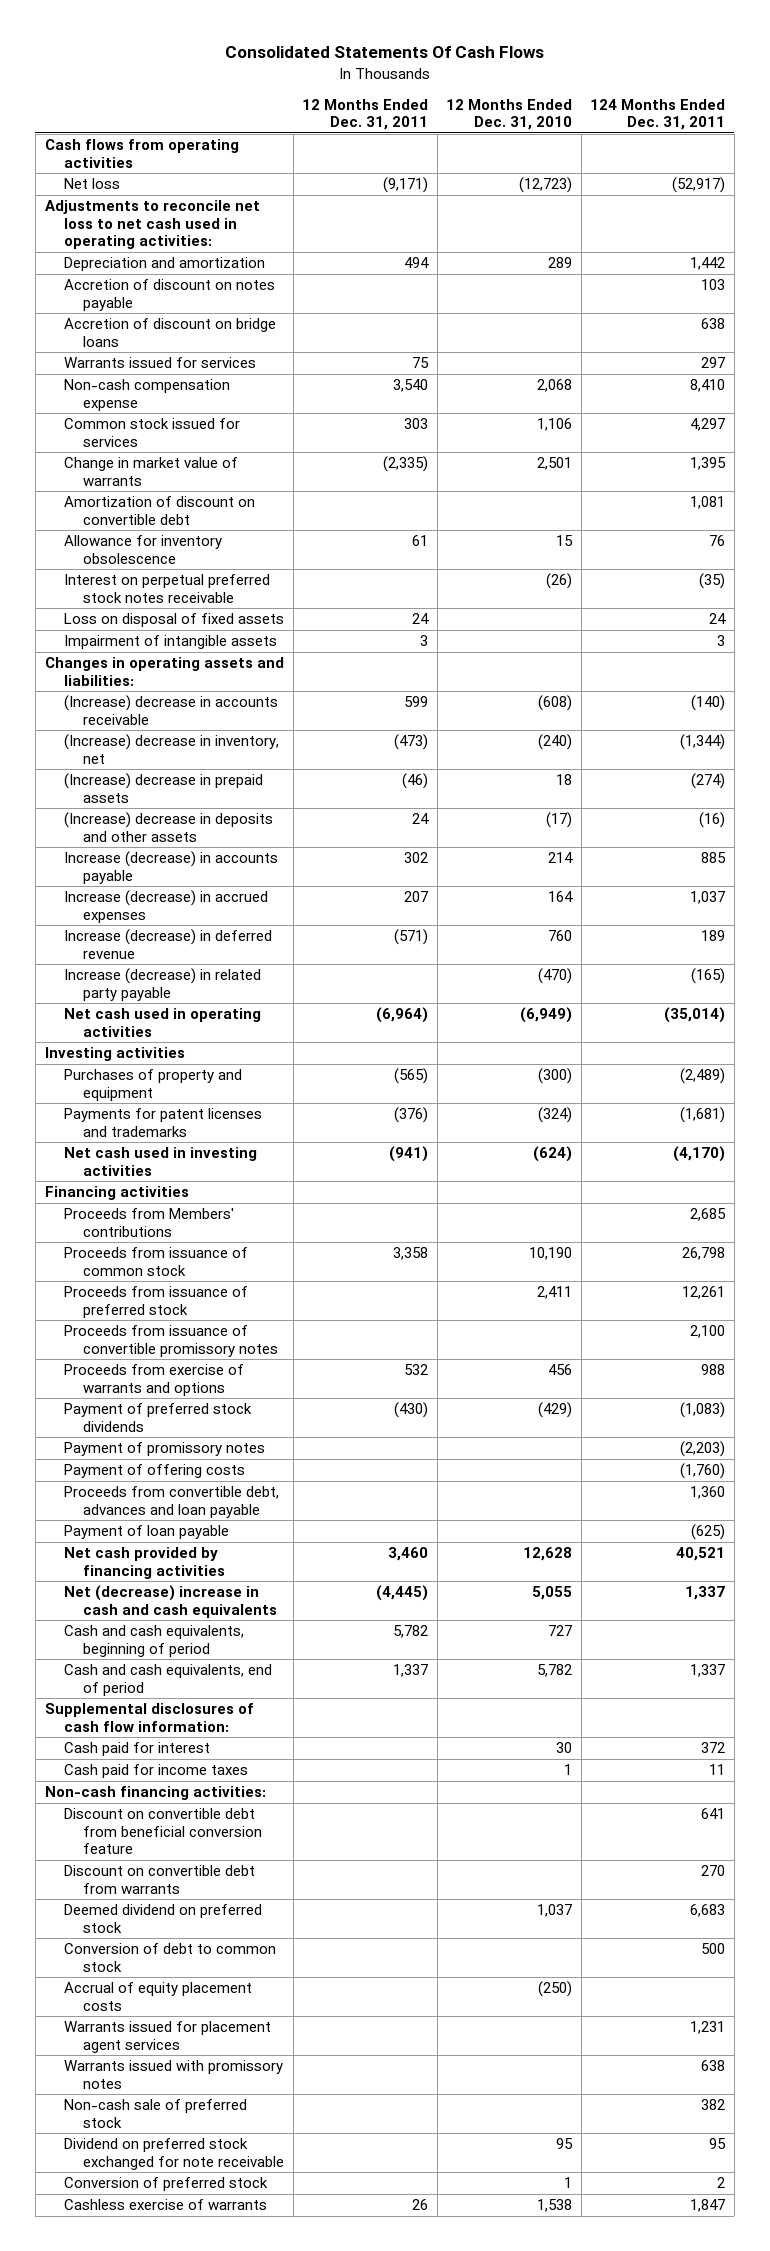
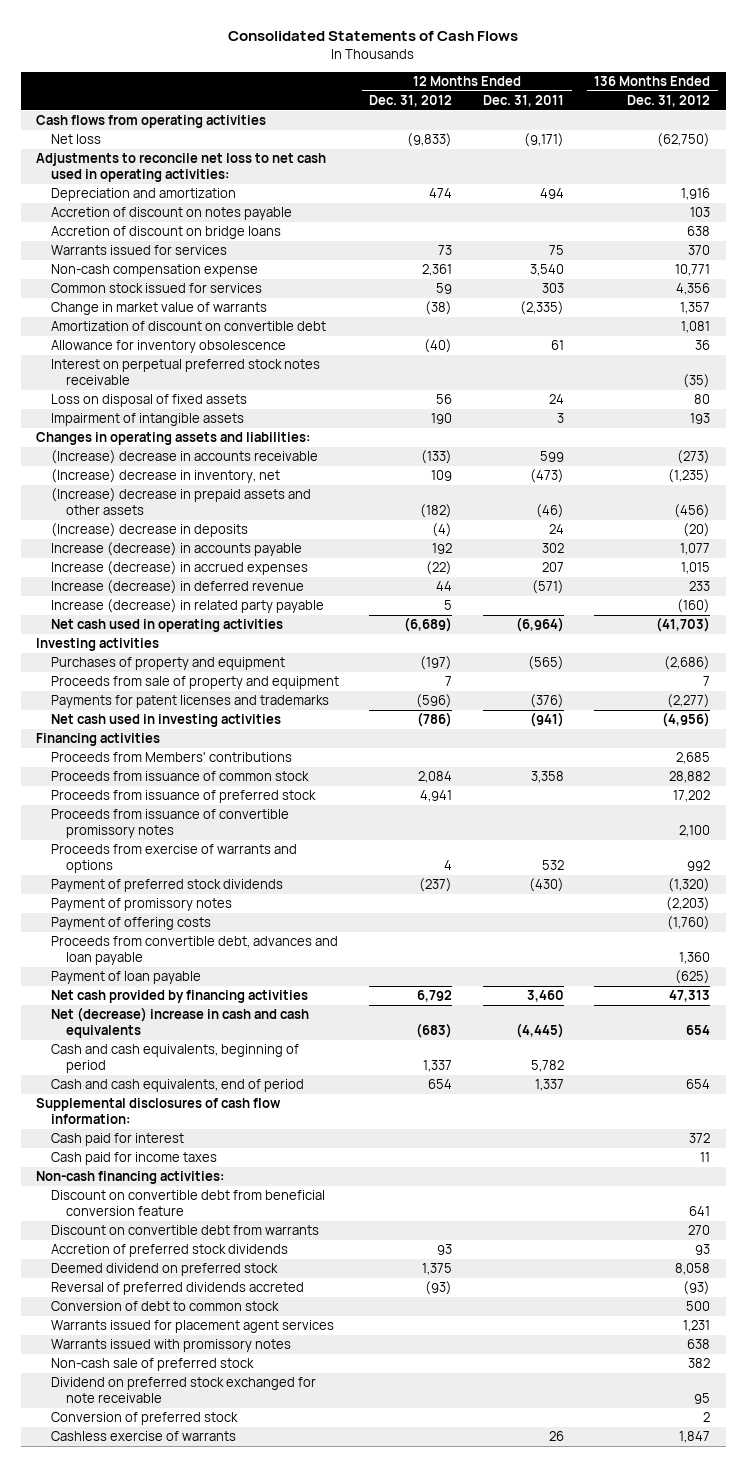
- Consolidated Statements Of Cash Flows
+ Consolidated Statements of Cash Flows
- | 12 Months Ended Dec. 31, 2011 | 12 Months Ended Dec. 31, 2010 | 124 Months Ended Dec. 31, 2011
+ | 12 Months Ended Dec. 31, 2012 | 12 Months Ended Dec. 31, 2011 | 136 Months Ended Dec. 31, 2012
- (Increase) decrease in prepaid assets | (46) | 18 | (274)
- (Increase) decrease in deposits and other assets | 24 | (17) | (16)
+ (Increase) decrease in prepaid assets and other assets | (182) | (46) | (456)
+ (Increase) decrease in deposits | (4) | 24 | (20)
+ Proceeds from sale of property and equipment | 7 | | 7
+ Accretion of preferred stock dividends | 93 | | 93
+ Reversal of preferred dividends accreted | (93) | | (93)
- Accrual of equity placement costs | | (250) |

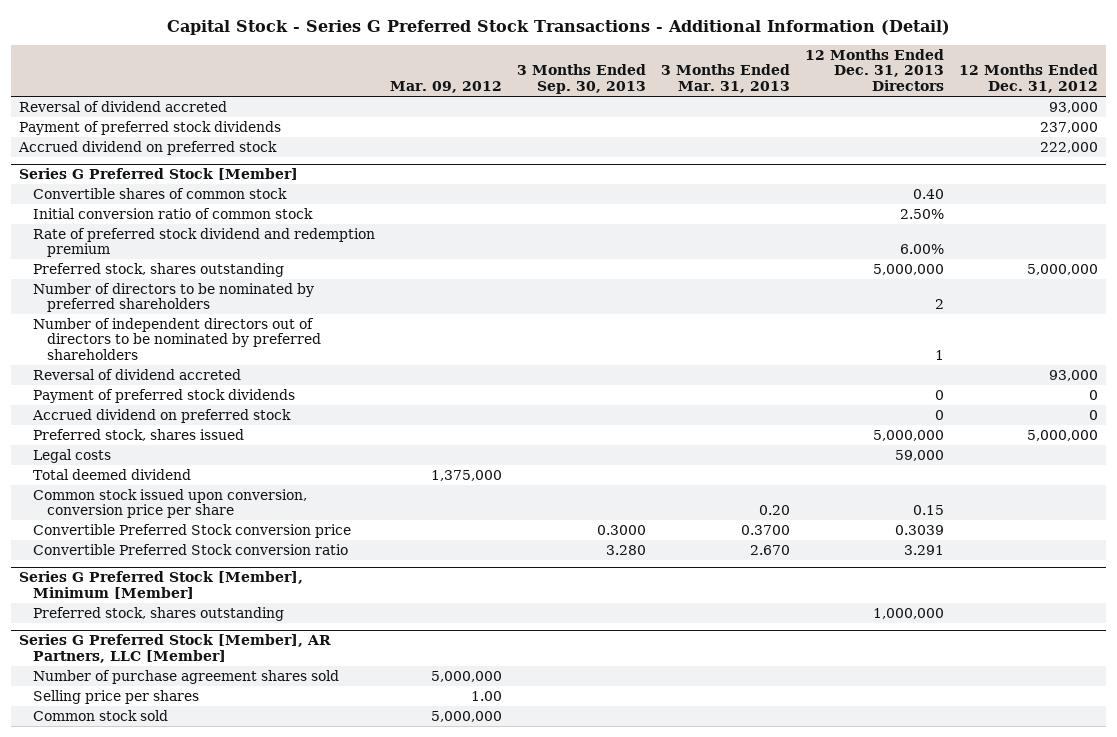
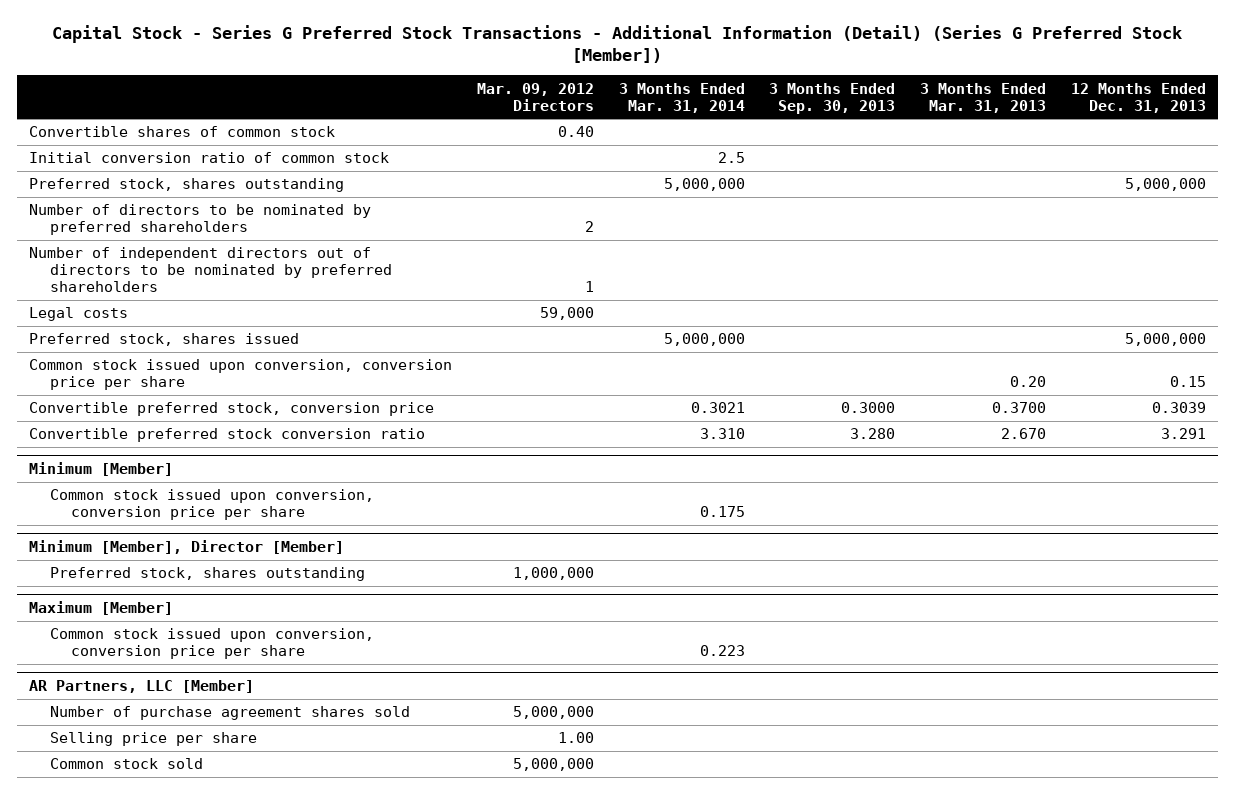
- Capital Stock - Series G Preferred Stock Transactions - Additional Information (Detail)
+ Capital Stock - Series G Preferred Stock Transactions - Additional Information (Detail) (Series G Preferred Stock [Member])
- | Mar. 09, 2012 | 3 Months Ended Sep. 30, 2013 | 3 Months Ended Mar. 31, 2013 | 12 Months Ended Dec. 31, 2013 Directors | 12 Months Ended Dec. 31, 2012
+ | Mar. 09, 2012 Directors | 3 Months Ended Mar. 31, 2014 | 3 Months Ended Sep. 30, 2013 | 3 Months Ended Mar. 31, 2013 | 12 Months Ended Dec. 31, 2013
- Reversal of dividend accreted | | | | | 93,000
- Payment of preferred stock dividends | | | | | 237,000
- Accrued dividend on preferred stock | | | | | 222,000
- Series G Preferred Stock [Member]
- Convertible shares of common stock | | | | 0.40 |
- Initial conversion ratio of common stock | | | | 2.50% |
- Rate of preferred stock dividend and redemption premium | | | | 6.00% |
- Preferred stock, shares outstanding | | | | 5,000,000 | 5,000,000
- Number of directors to be nominated by preferred shareholders | | | | 2 |
- Number of independent directors out of directors to be nominated by preferred shareholders | | | | 1 |
- Reversal of dividend accreted | | | | | 93,000
- Payment of preferred stock dividends | | | | 0 | 0
- Accrued dividend on preferred stock | | | | 0 | 0
- Preferred stock, shares issued | | | | 5,000,000 | 5,000,000
- Legal costs | | | | 59,000 |
- Total deemed dividend | 1,375,000 | | | |
- Common stock issued upon conversion, conversion price per share | | | 0.20 | 0.15 |
- Convertible Preferred Stock conversion price | | 0.3000 | 0.3700 | 0.3039 |
- Convertible Preferred Stock conversion ratio | | 3.280 | 2.670 | 3.291 |
- Series G Preferred Stock [Member], Minimum [Member]
- Preferred stock, shares outstanding | | | | 1,000,000 |
- Series G Preferred Stock [Member], AR Partners, LLC [Member]
+ Convertible shares of common stock | 0.40 | | | |
+ Initial conversion ratio of common stock | | 2.5 | | |
+ Preferred stock, shares outstanding | | 5,000,000 | | | 5,000,000
+ Number of directors to be nominated by preferred shareholders | 2 | | | |
+ Number of independent directors out of directors to be nominated by preferred shareholders | 1 | | | |
+ Legal costs | 59,000 | | | |
+ Preferred stock, shares issued | | 5,000,000 | | | 5,000,000
+ Common stock issued upon conversion, conversion price per share | | | | 0.20 | 0.15
+ Convertible preferred stock, conversion price | | 0.3021 | 0.3000 | 0.3700 | 0.3039
+ Convertible preferred stock conversion ratio | | 3.310 | 3.280 | 2.670 | 3.291
+ Minimum [Member]
+ Common stock issued upon conversion, conversion price per share | | 0.175 | | |
+ Minimum [Member], Director [Member]
+ Preferred stock, shares outstanding | 1,000,000 | | | |
+ Maximum [Member]
+ Common stock issued upon conversion, conversion price per share | | 0.223 | | |
+ AR Partners, LLC [Member]
- Selling price per shares | 1.00 | | | |
+ Selling price per share | 1.00 | | | |

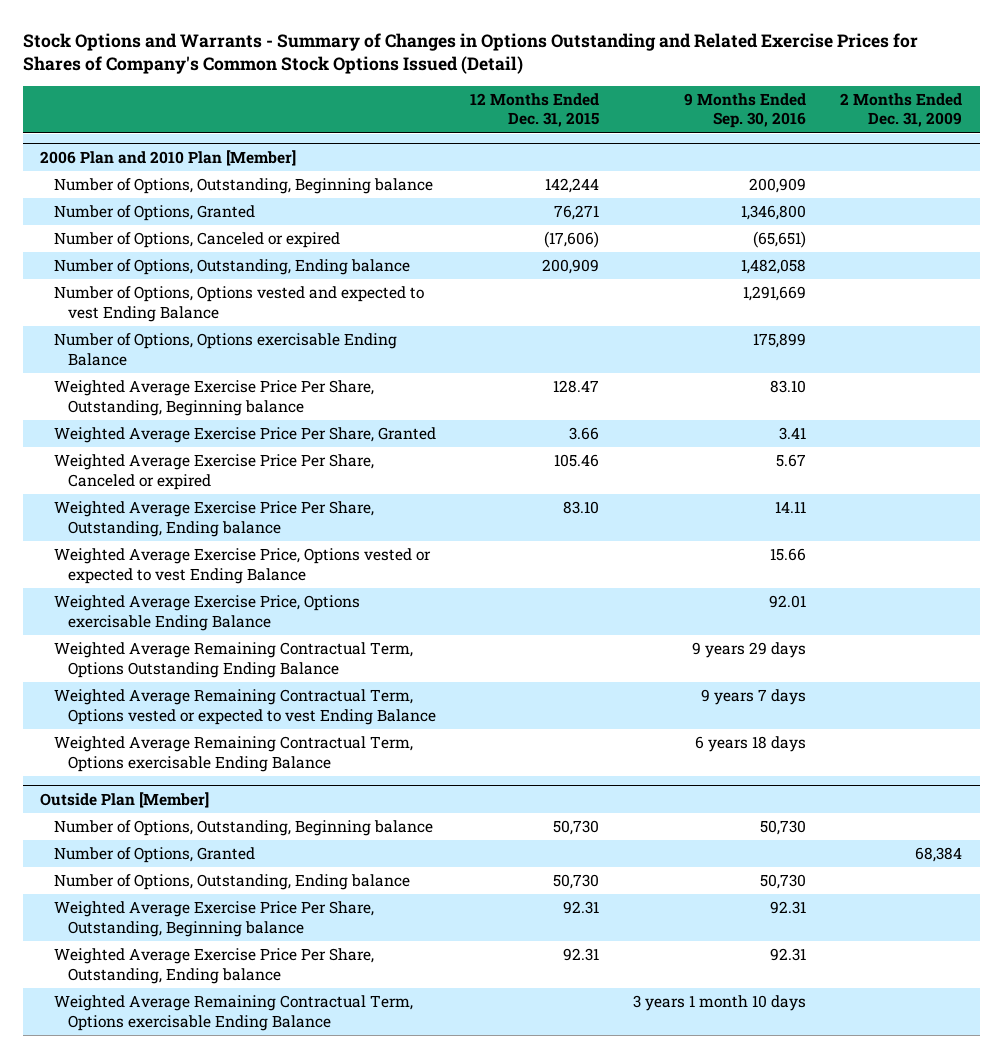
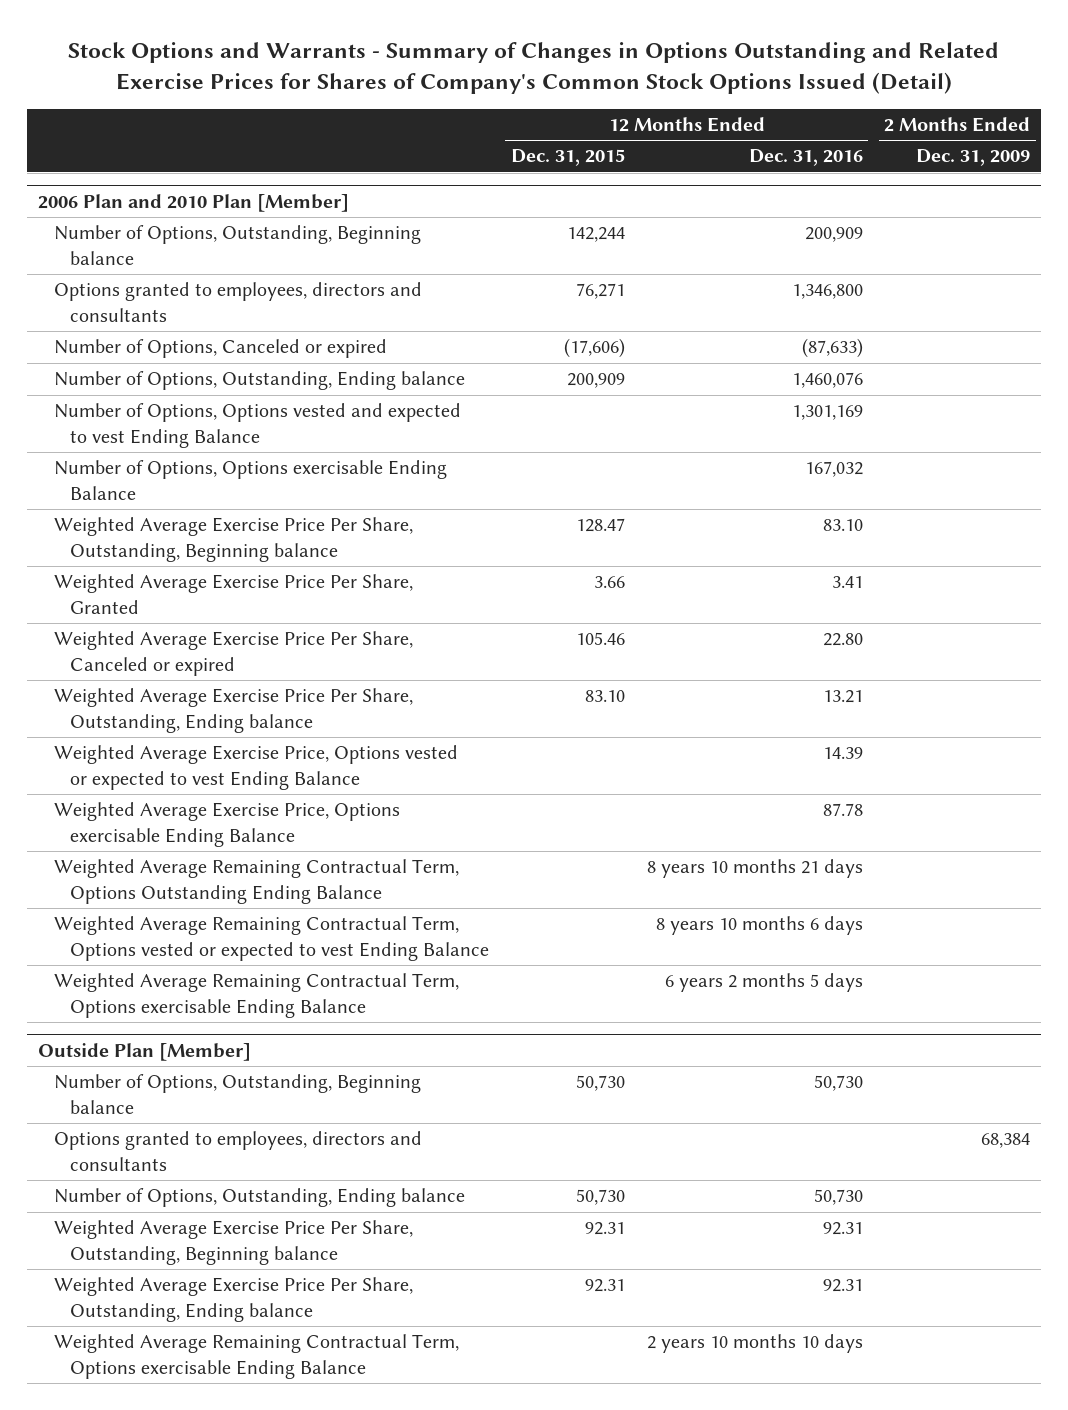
- | 12 Months Ended Dec. 31, 2015 | 9 Months Ended Sep. 30, 2016 | 2 Months Ended Dec. 31, 2009
+ | 12 Months Ended Dec. 31, 2015 | 12 Months Ended Dec. 31, 2016 | 2 Months Ended Dec. 31, 2009
@ 2006 Plan and 2010 Plan [Member]
- Number of Options, Granted | 76,271 | 1,346,800 |
+ Options granted to employees, directors and consultants | 76,271 | 1,346,800 |
@ Outside Plan [Member]
- Number of Options, Granted | | | 68,384
+ Options granted to employees, directors and consultants | | | 68,384

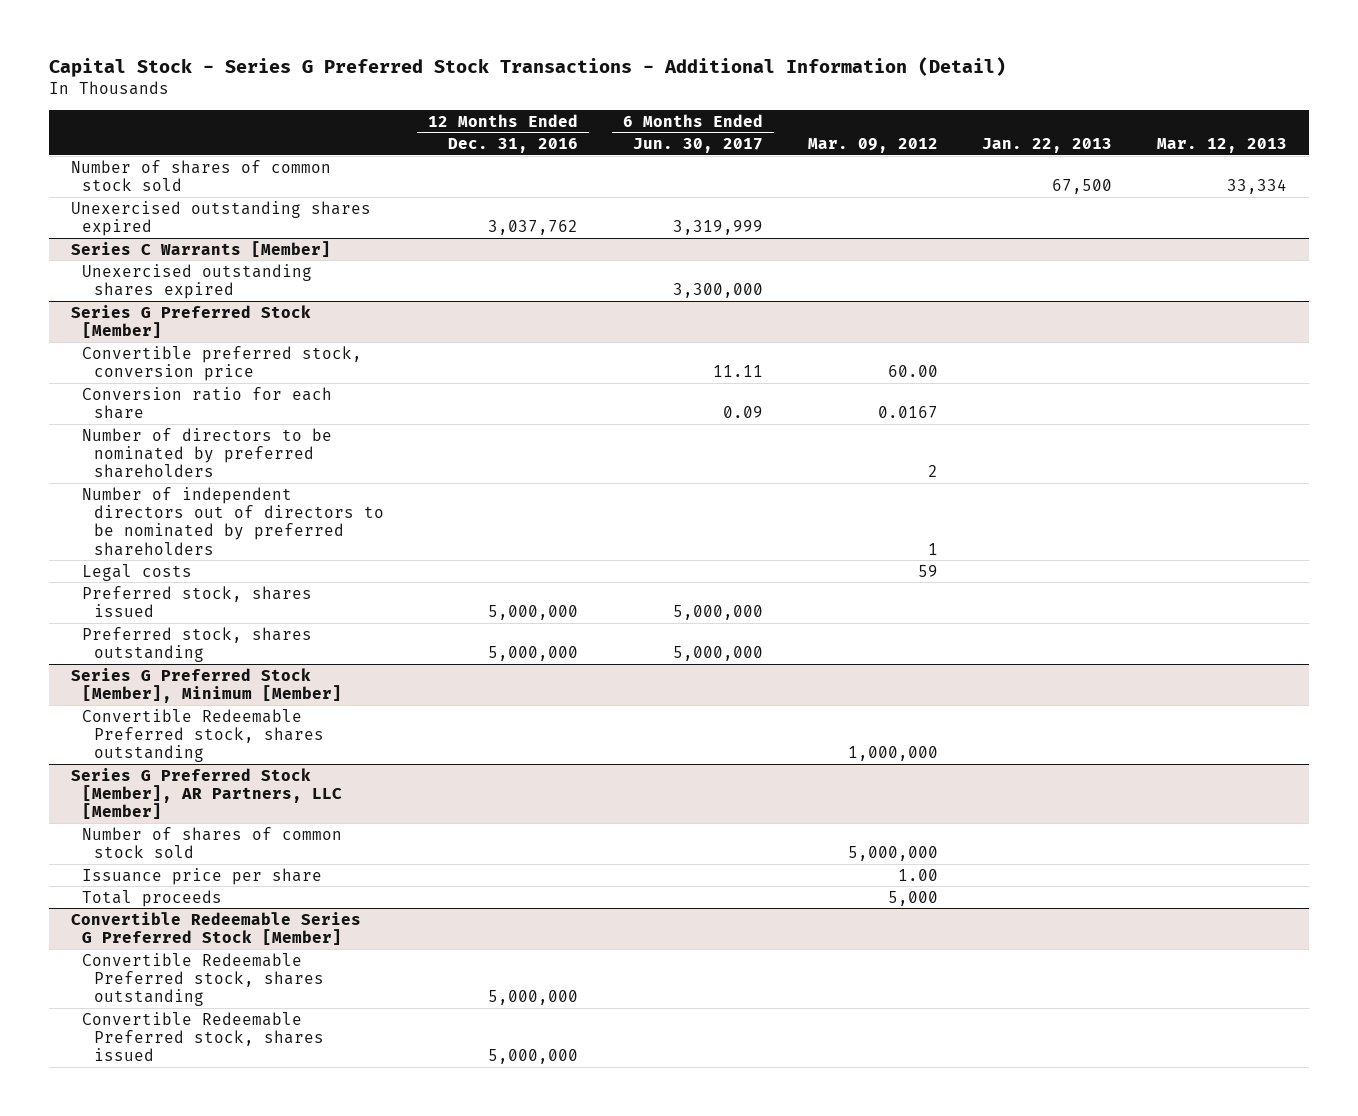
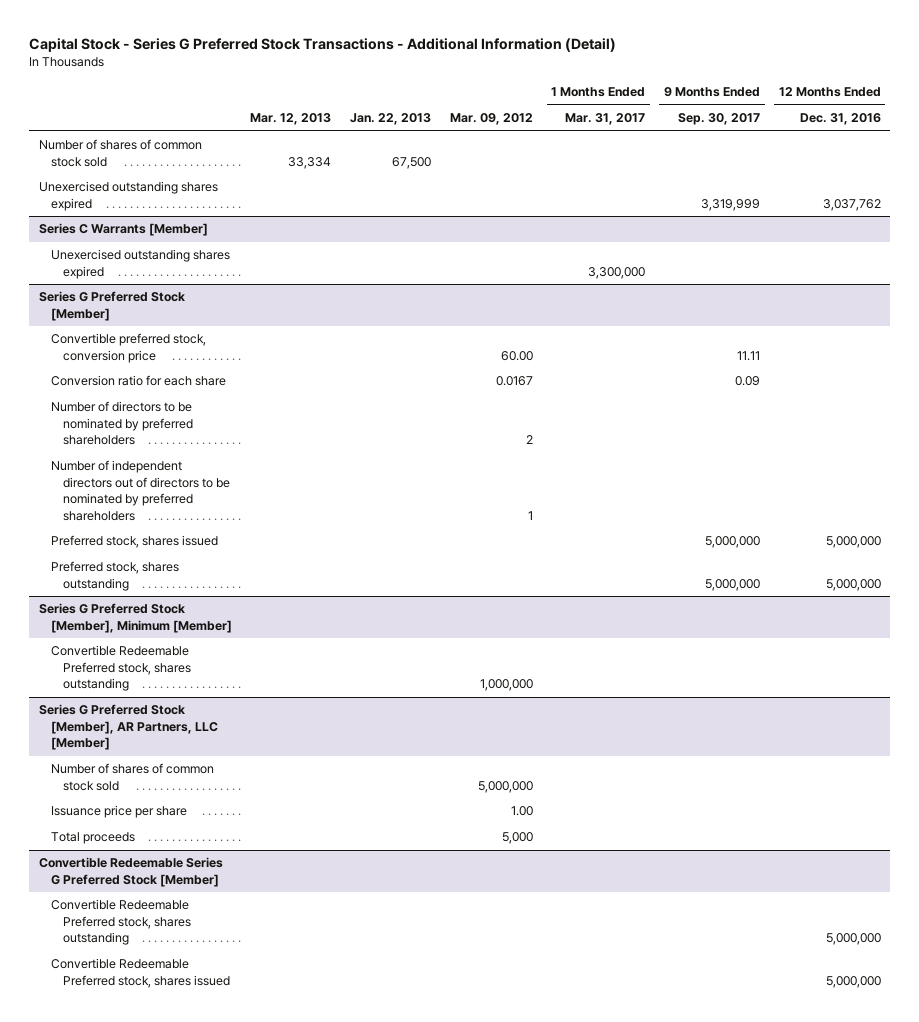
- | 12 Months Ended Dec. 31, 2016 | 6 Months Ended Jun. 30, 2017 | Mar. 09, 2012 | Jan. 22, 2013 | Mar. 12, 2013
+ | Mar. 12, 2013 | Jan. 22, 2013 | Mar. 09, 2012 | 1 Months Ended Mar. 31, 2017 | 9 Months Ended Sep. 30, 2017 | 12 Months Ended Dec. 31, 2016
@ Series G Preferred Stock [Member]
- Legal costs | | | 59 | |

